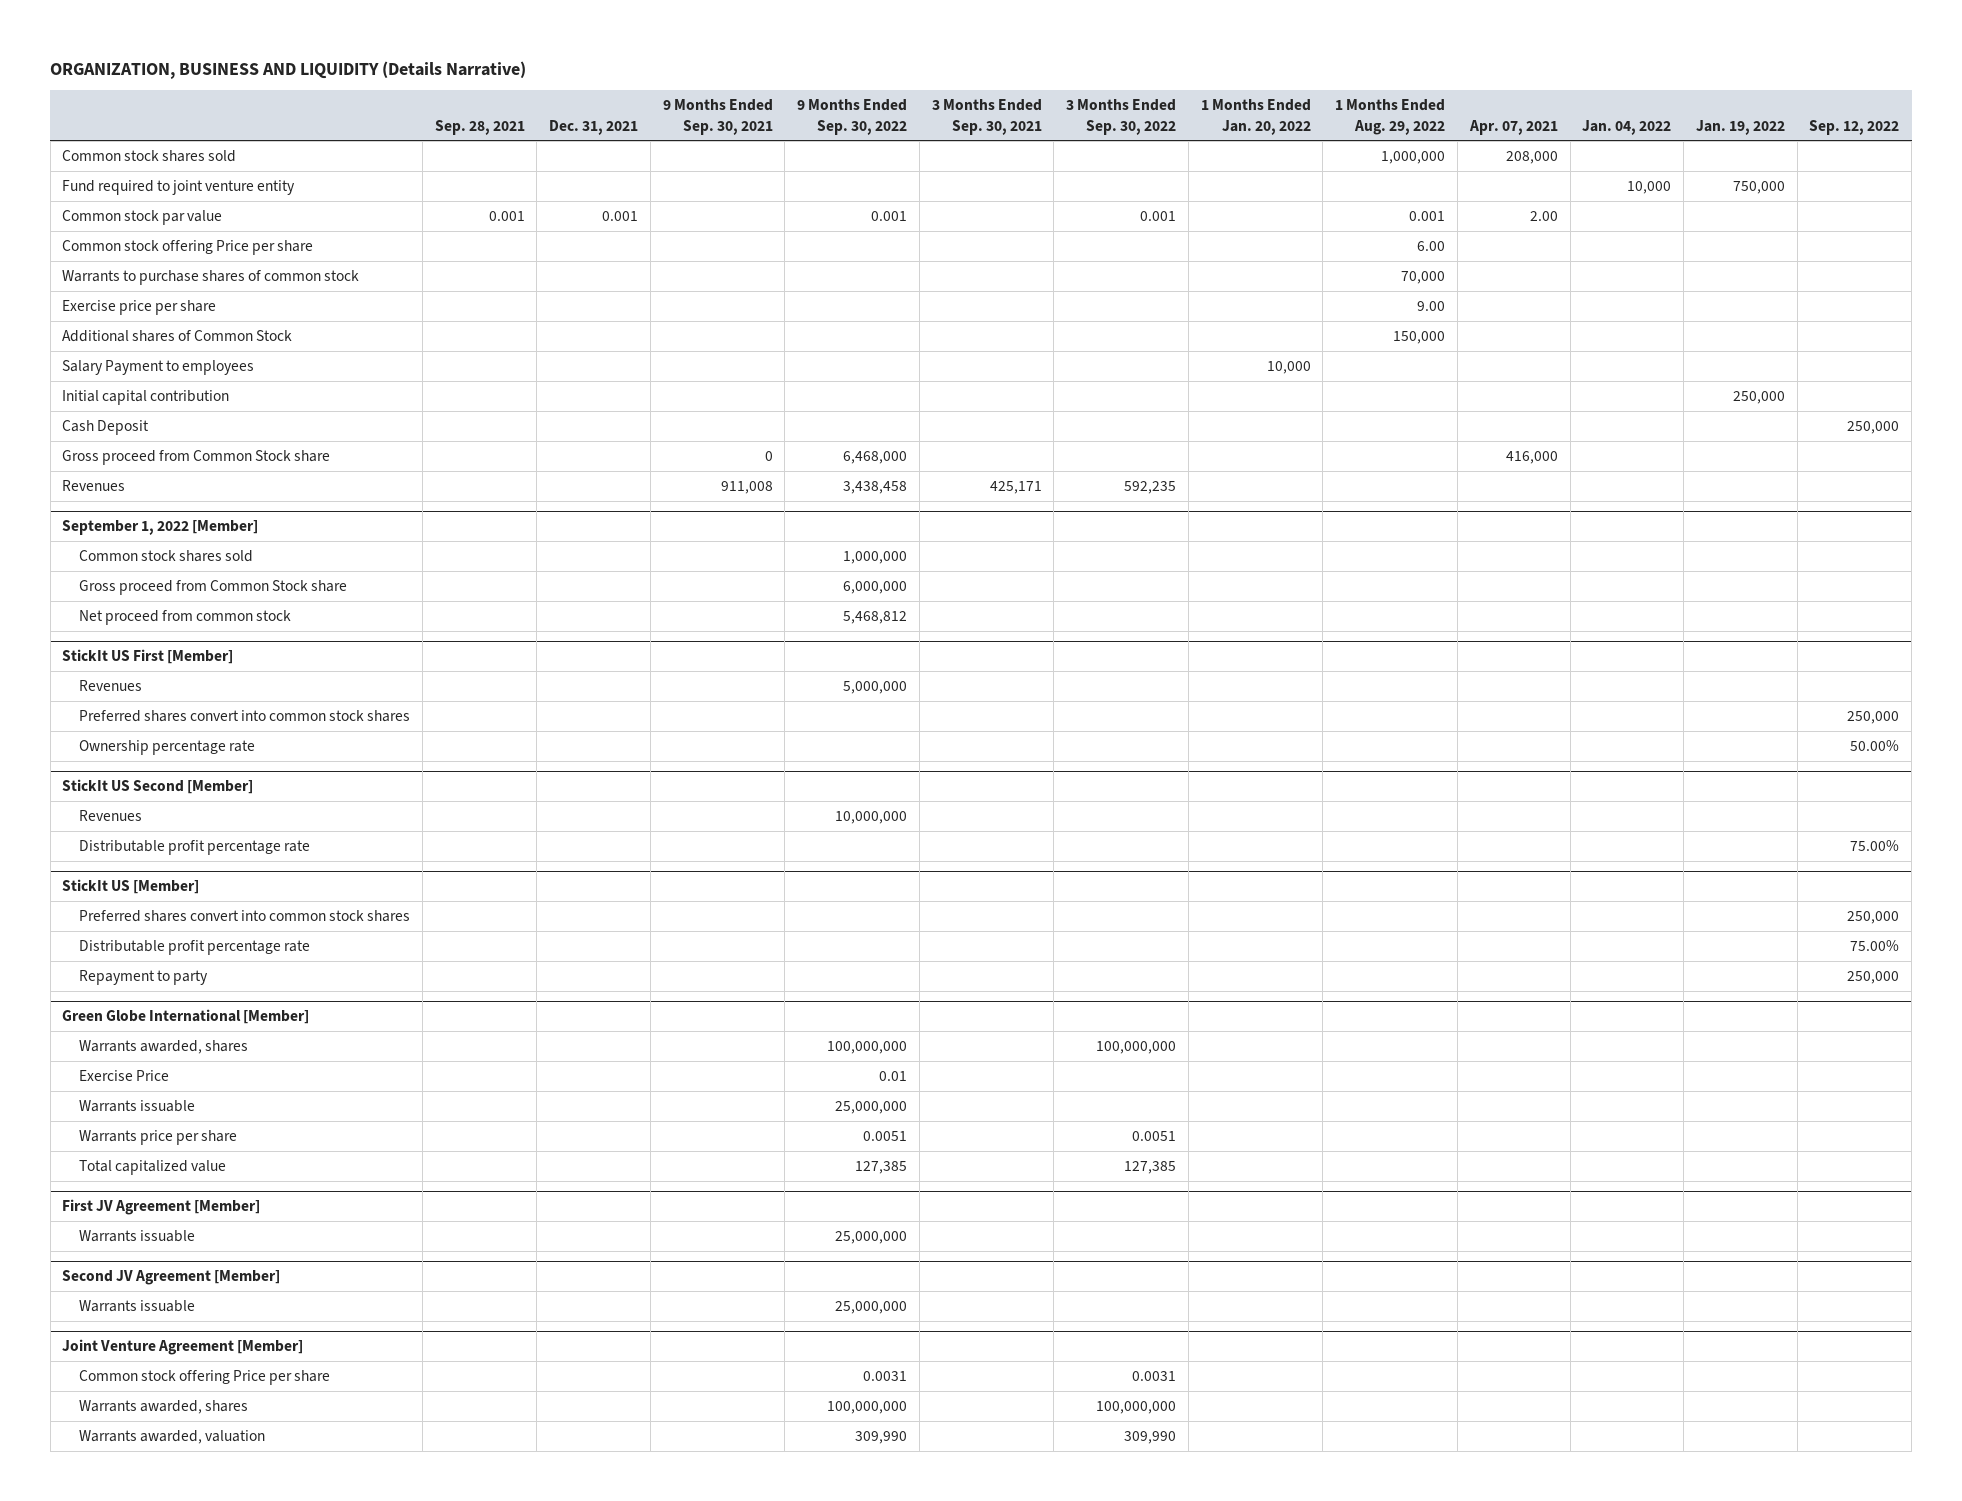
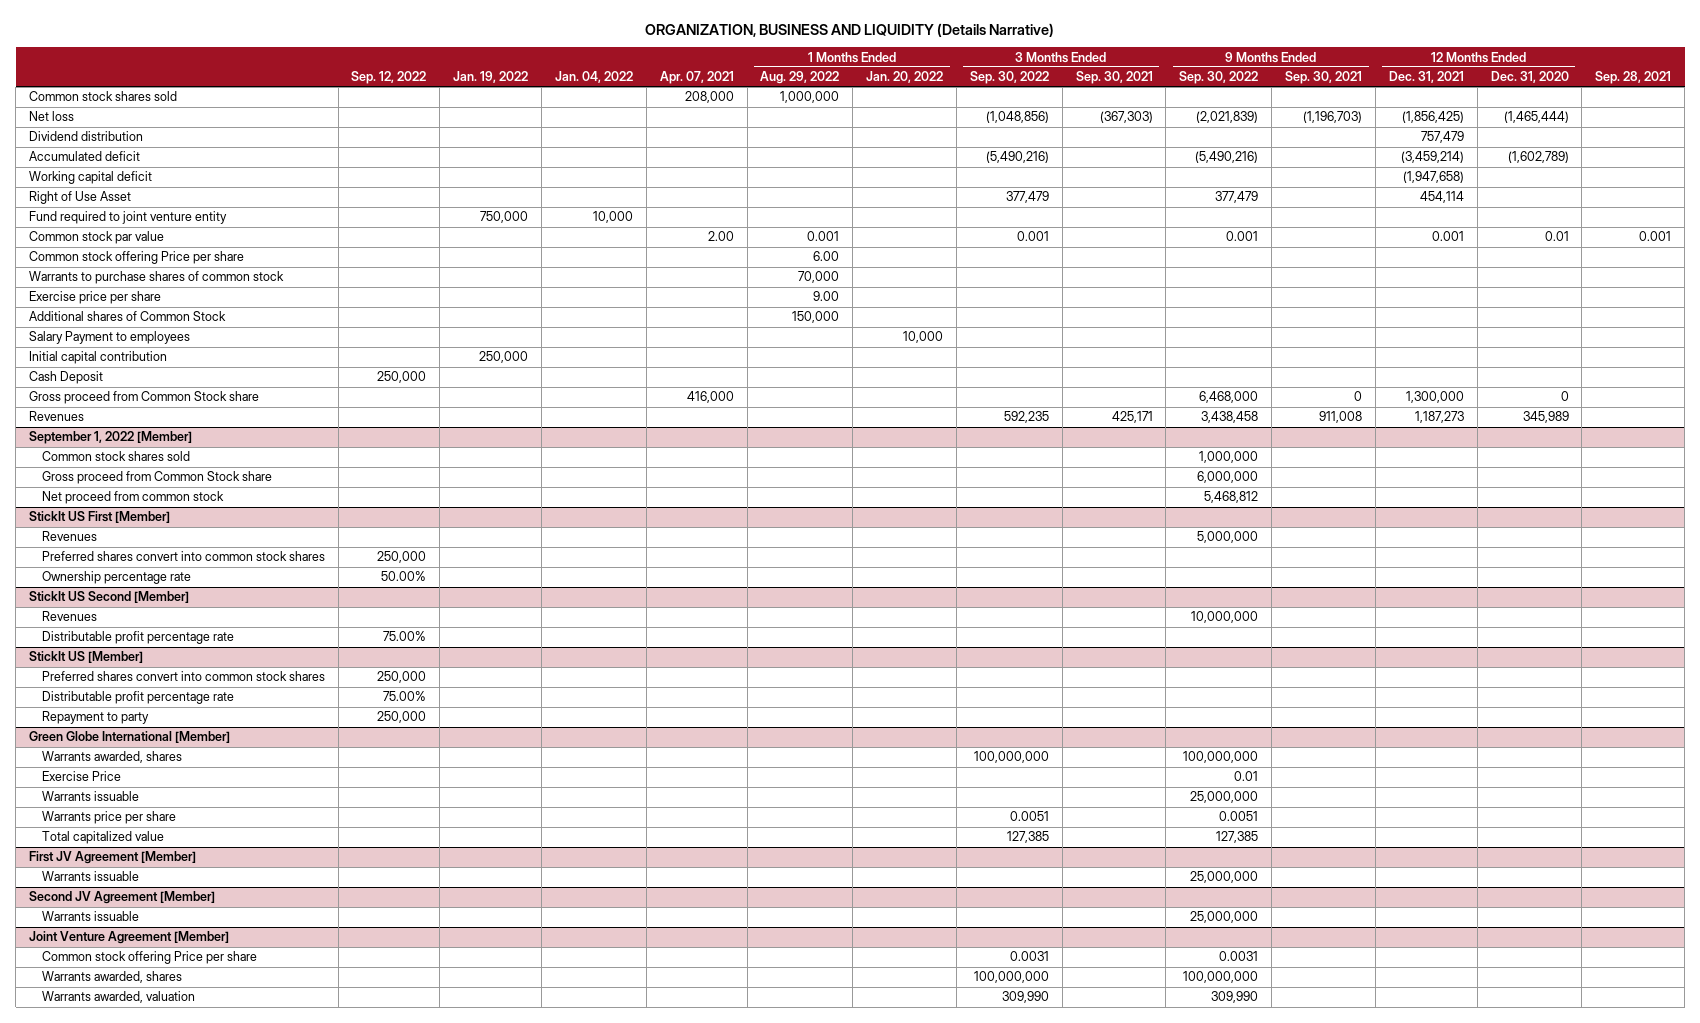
- | Sep. 28, 2021 | Dec. 31, 2021 | 9 Months Ended Sep. 30, 2021 | 9 Months Ended Sep. 30, 2022 | 3 Months Ended Sep. 30, 2021 | 3 Months Ended Sep. 30, 2022 | 1 Months Ended Jan. 20, 2022 | 1 Months Ended Aug. 29, 2022 | Apr. 07, 2021 | Jan. 04, 2022 | Jan. 19, 2022 | Sep. 12, 2022
+ | Sep. 12, 2022 | Jan. 19, 2022 | Jan. 04, 2022 | Apr. 07, 2021 | 1 Months Ended Aug. 29, 2022 | 1 Months Ended Jan. 20, 2022 | 3 Months Ended Sep. 30, 2022 | 3 Months Ended Sep. 30, 2021 | 9 Months Ended Sep. 30, 2022 | 9 Months Ended Sep. 30, 2021 | 12 Months Ended Dec. 31, 2021 | 12 Months Ended Dec. 31, 2020 | Sep. 28, 2021
+ Net loss | | | | | | | (1,048,856) | (367,303) | (2,021,839) | (1,196,703) | (1,856,425) | (1,465,444) |
+ Dividend distribution | | | | | | | | | | | 757,479 | |
+ Accumulated deficit | | | | | | | (5,490,216) | | (5,490,216) | | (3,459,214) | (1,602,789) |
+ Working capital deficit | | | | | | | | | | | (1,947,658) | |
+ Right of Use Asset | | | | | | | 377,479 | | 377,479 | | 454,114 | |

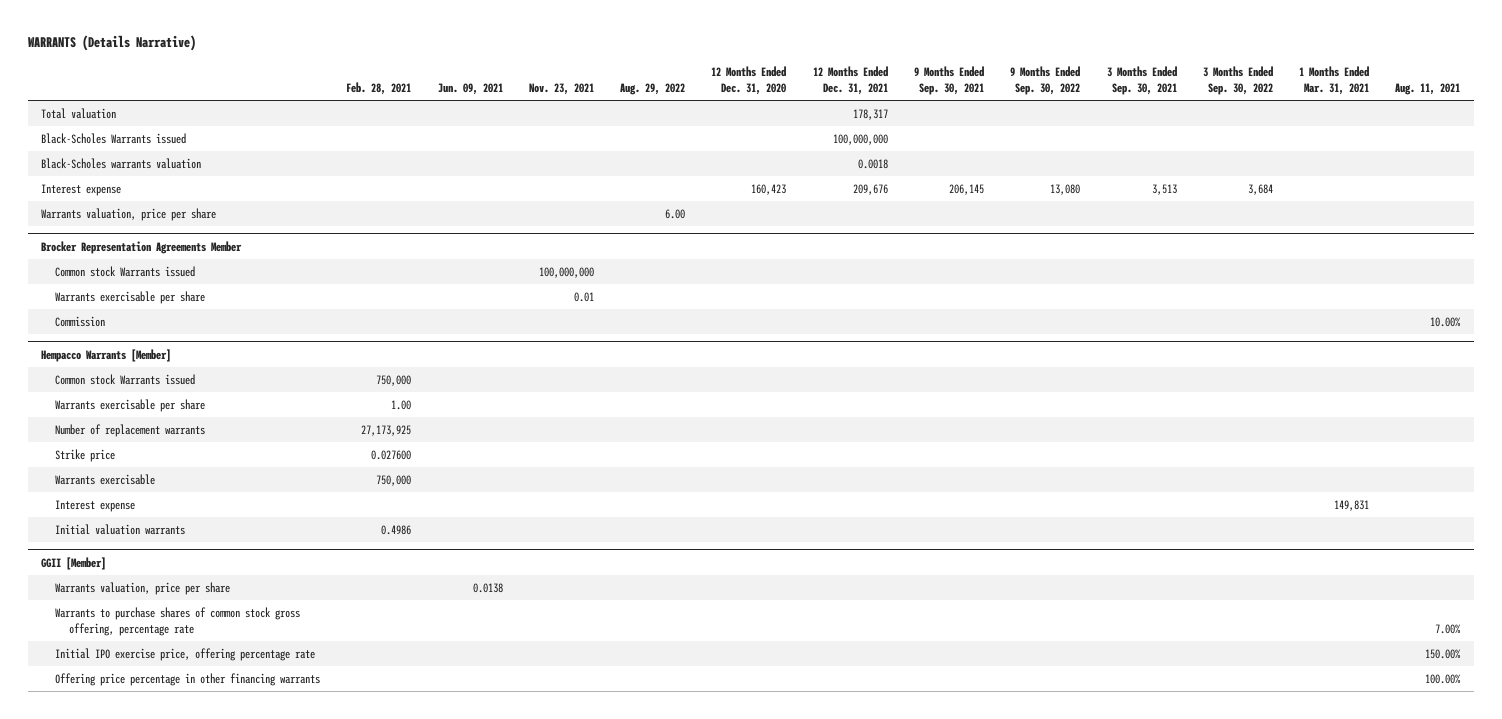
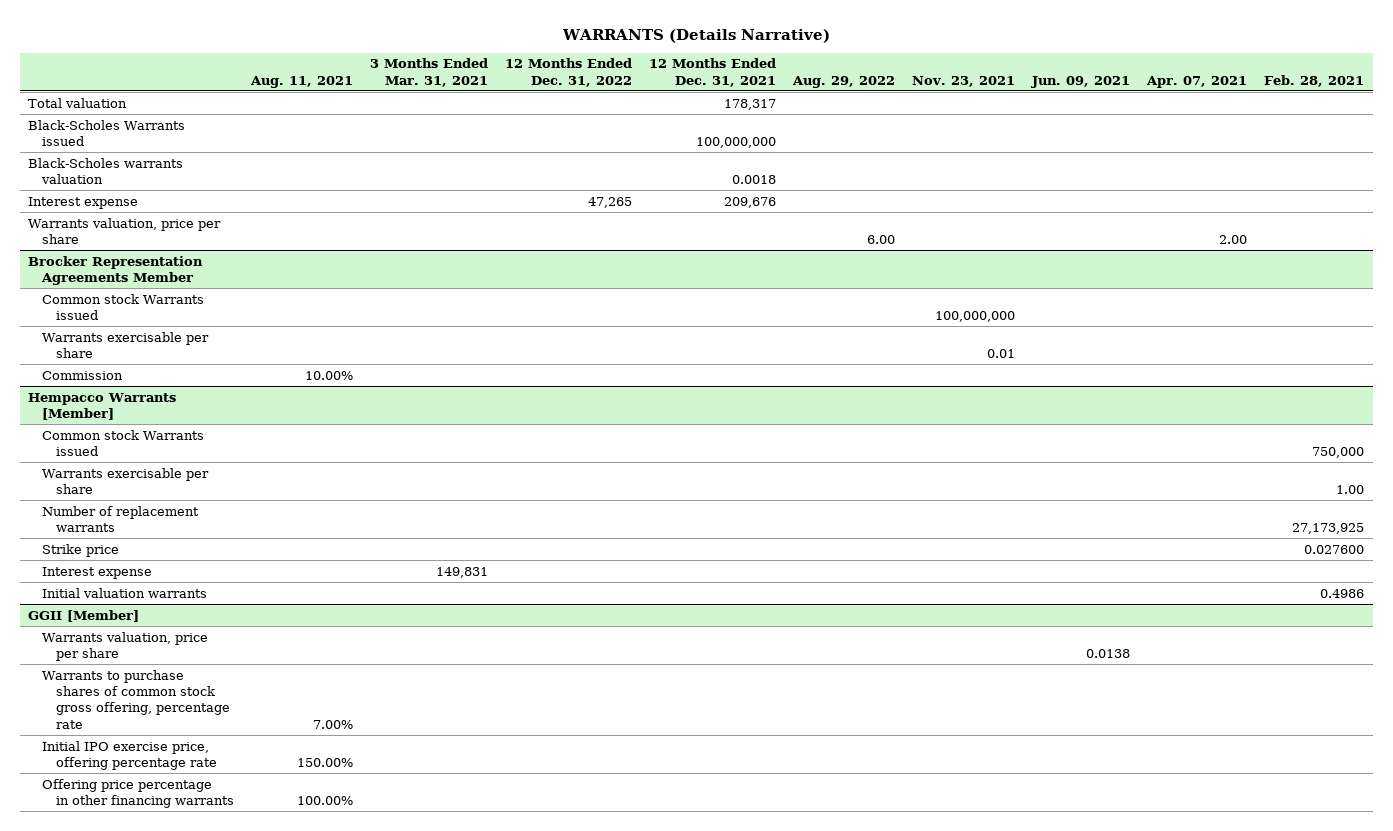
- | Feb. 28, 2021 | Jun. 09, 2021 | Nov. 23, 2021 | Aug. 29, 2022 | 12 Months Ended Dec. 31, 2020 | 12 Months Ended Dec. 31, 2021 | 9 Months Ended Sep. 30, 2021 | 9 Months Ended Sep. 30, 2022 | 3 Months Ended Sep. 30, 2021 | 3 Months Ended Sep. 30, 2022 | 1 Months Ended Mar. 31, 2021 | Aug. 11, 2021
+ | Aug. 11, 2021 | 3 Months Ended Mar. 31, 2021 | 12 Months Ended Dec. 31, 2022 | 12 Months Ended Dec. 31, 2021 | Aug. 29, 2022 | Nov. 23, 2021 | Jun. 09, 2021 | Apr. 07, 2021 | Feb. 28, 2021
@ Hempacco Warrants [Member]
- Warrants exercisable | 750,000 | | | | | | | | | | |

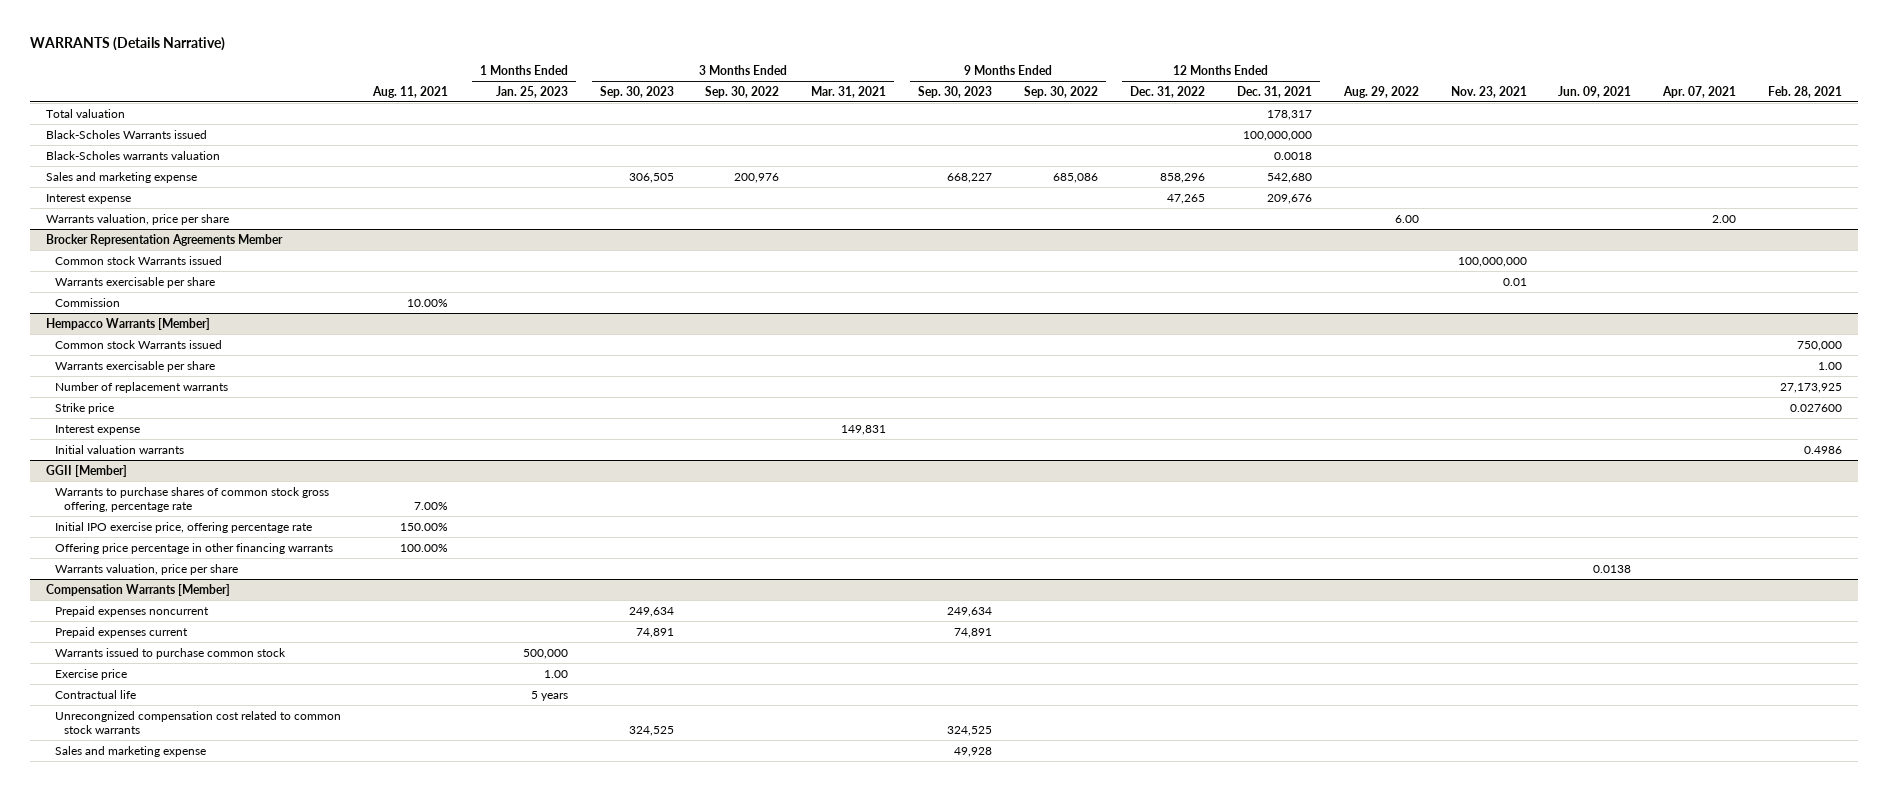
- | Aug. 11, 2021 | 3 Months Ended Mar. 31, 2021 | 12 Months Ended Dec. 31, 2022 | 12 Months Ended Dec. 31, 2021 | Aug. 29, 2022 | Nov. 23, 2021 | Jun. 09, 2021 | Apr. 07, 2021 | Feb. 28, 2021
+ | Aug. 11, 2021 | 1 Months Ended Jan. 25, 2023 | 3 Months Ended Sep. 30, 2023 | 3 Months Ended Sep. 30, 2022 | 3 Months Ended Mar. 31, 2021 | 9 Months Ended Sep. 30, 2023 | 9 Months Ended Sep. 30, 2022 | 12 Months Ended Dec. 31, 2022 | 12 Months Ended Dec. 31, 2021 | Aug. 29, 2022 | Nov. 23, 2021 | Jun. 09, 2021 | Apr. 07, 2021 | Feb. 28, 2021
+ Sales and marketing expense | | | 306,505 | 200,976 | | 668,227 | 685,086 | 858,296 | 542,680 | | | | |
@ GGII [Member]
moved down: Warrants valuation, price per share | | | | | | | | | | | | 0.0138 | |
+ Compensation Warrants [Member]
+ Prepaid expenses noncurrent | | | 249,634 | | | 249,634 | | | | | | | |
+ Prepaid expenses current | | | 74,891 | | | 74,891 | | | | | | | |
+ Warrants issued to purchase common stock | | 500,000 | | | | | | | | | | | |
+ Exercise price | | 1.00 | | | | | | | | | | | |
+ Contractual life | | 5 years | | | | | | | | | | | |
+ Unrecongnized compensation cost related to common stock warrants | | | 324,525 | | | 324,525 | | | | | | | |
+ Sales and marketing expense | | | | | | 49,928 | | | | | | | |

